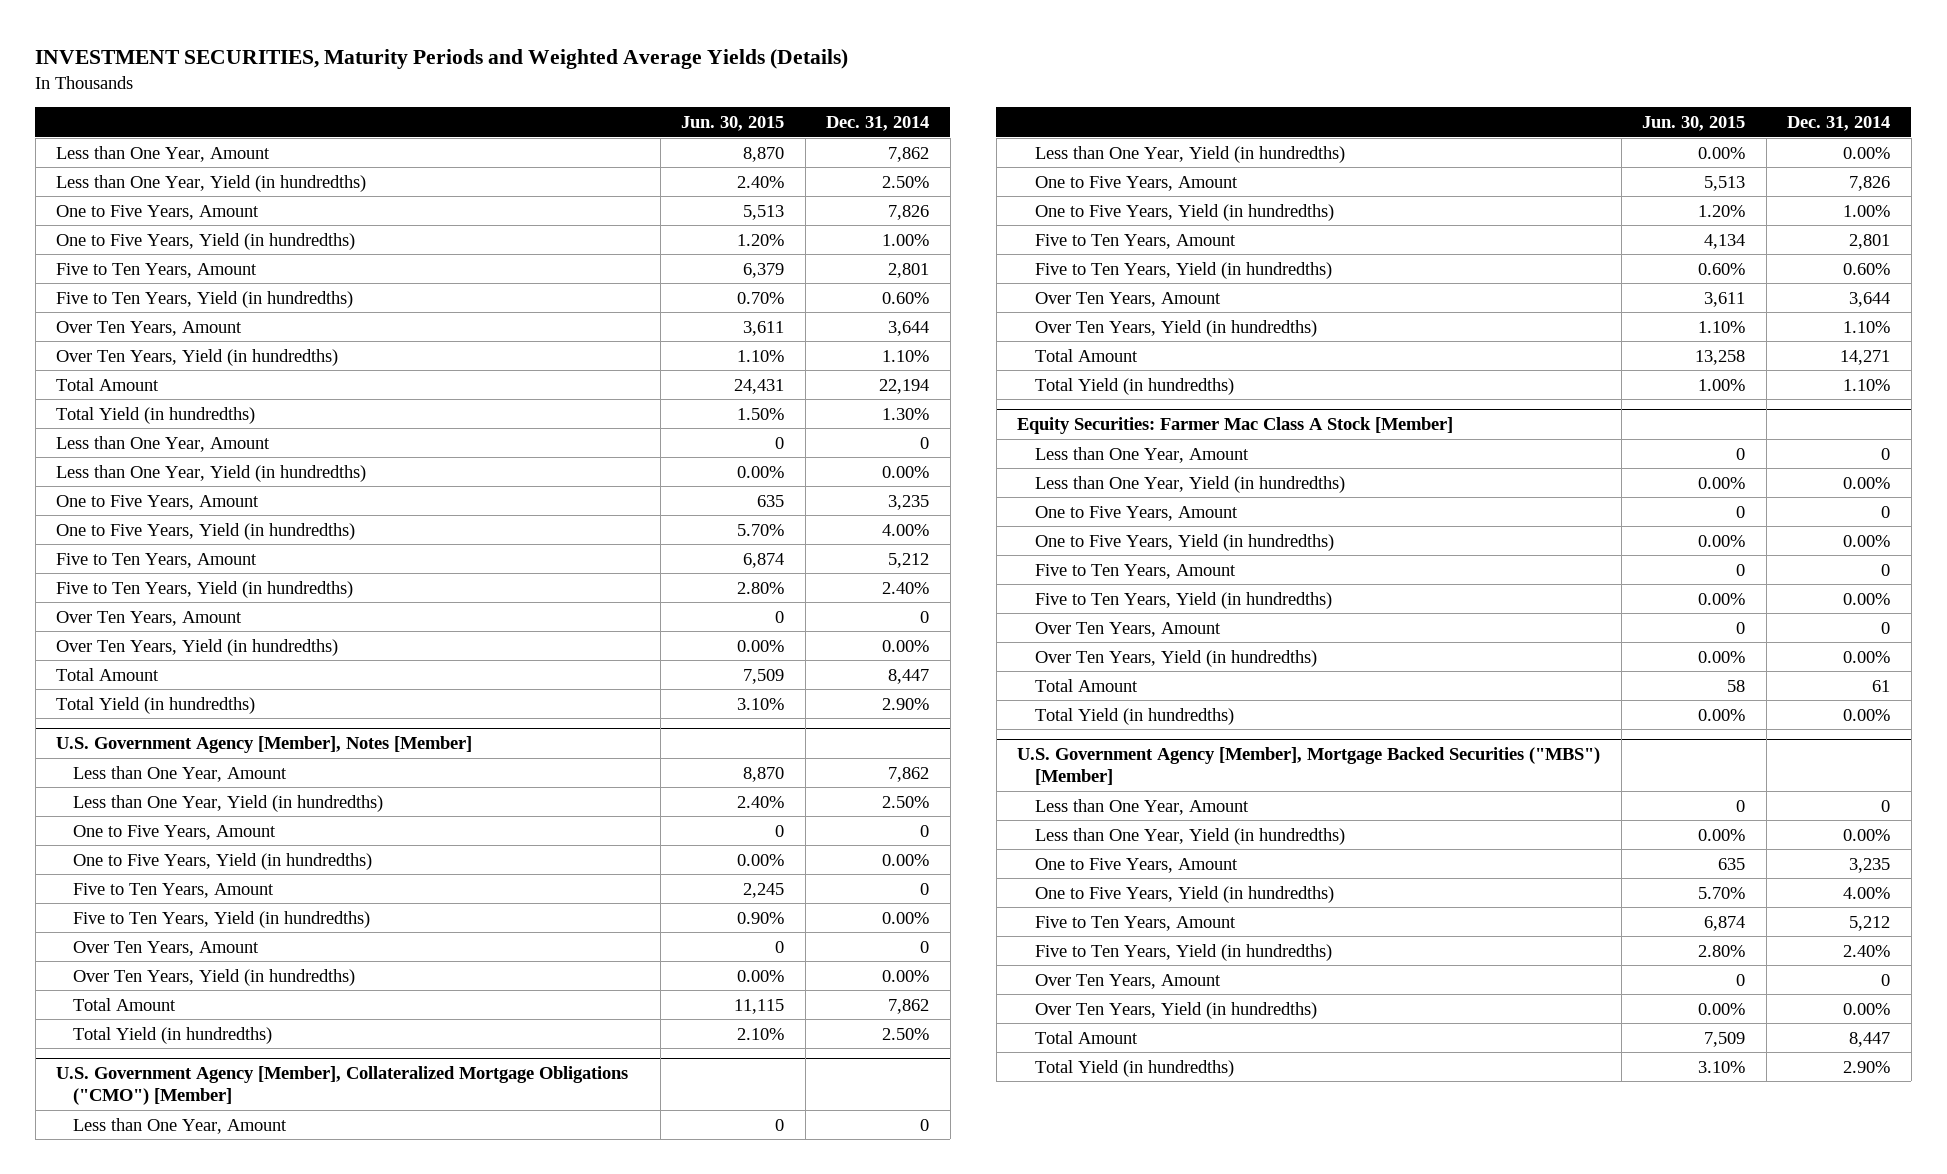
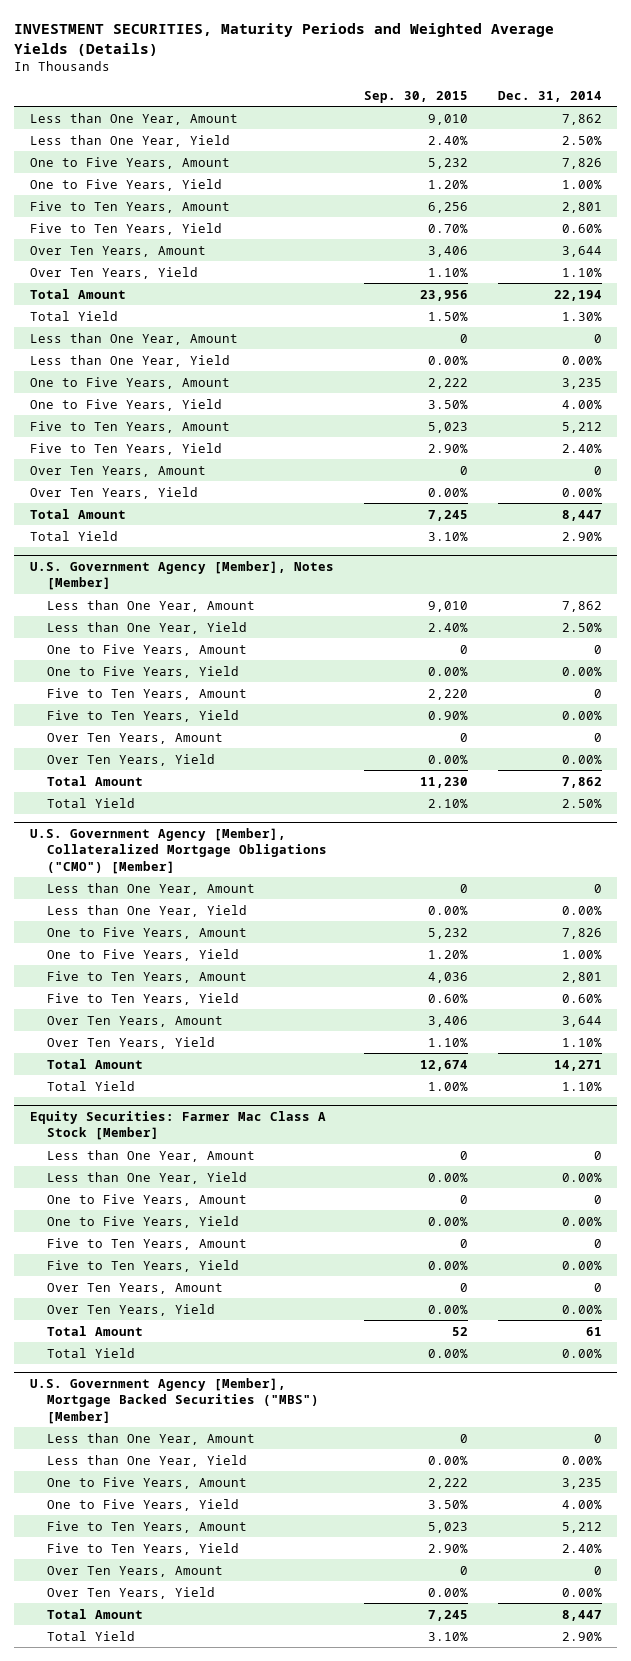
- | Jun. 30, 2015 | Dec. 31, 2014
+ | Sep. 30, 2015 | Dec. 31, 2014
- Less than One Year, Yield (in hundredths) | 2.40% | 2.50%
+ Less than One Year, Yield | 2.40% | 2.50%
- One to Five Years, Yield (in hundredths) | 1.20% | 1.00%
+ One to Five Years, Yield | 1.20% | 1.00%
- Five to Ten Years, Yield (in hundredths) | 0.70% | 0.60%
+ Five to Ten Years, Yield | 0.70% | 0.60%
- Over Ten Years, Yield (in hundredths) | 1.10% | 1.10%
+ Over Ten Years, Yield | 1.10% | 1.10%
- Total Yield (in hundredths) | 1.50% | 1.30%
+ Total Yield | 1.50% | 1.30%
- Less than One Year, Yield (in hundredths) | 0.00% | 0.00%
+ Less than One Year, Yield | 0.00% | 0.00%
- One to Five Years, Yield (in hundredths) | 5.70% | 4.00%
+ One to Five Years, Yield | 3.50% | 4.00%
- Five to Ten Years, Yield (in hundredths) | 2.80% | 2.40%
+ Five to Ten Years, Yield | 2.90% | 2.40%
- Over Ten Years, Yield (in hundredths) | 0.00% | 0.00%
+ Over Ten Years, Yield | 0.00% | 0.00%
- Total Yield (in hundredths) | 3.10% | 2.90%
+ Total Yield | 3.10% | 2.90%
@ U.S. Government Agency [Member], Notes [Member]
- Less than One Year, Yield (in hundredths) | 2.40% | 2.50%
+ Less than One Year, Yield | 2.40% | 2.50%
- One to Five Years, Yield (in hundredths) | 0.00% | 0.00%
+ One to Five Years, Yield | 0.00% | 0.00%
- Five to Ten Years, Yield (in hundredths) | 0.90% | 0.00%
+ Five to Ten Years, Yield | 0.90% | 0.00%
- Over Ten Years, Yield (in hundredths) | 0.00% | 0.00%
+ Over Ten Years, Yield | 0.00% | 0.00%
- Total Yield (in hundredths) | 2.10% | 2.50%
+ Total Yield | 2.10% | 2.50%
@ U.S. Government Agency [Member], Collateralized Mortgage Obligations ("CMO") [Member]
- Less than One Year, Yield (in hundredths) | 0.00% | 0.00%
+ Less than One Year, Yield | 0.00% | 0.00%
- One to Five Years, Yield (in hundredths) | 1.20% | 1.00%
+ One to Five Years, Yield | 1.20% | 1.00%
- Five to Ten Years, Yield (in hundredths) | 0.60% | 0.60%
+ Five to Ten Years, Yield | 0.60% | 0.60%
- Over Ten Years, Yield (in hundredths) | 1.10% | 1.10%
+ Over Ten Years, Yield | 1.10% | 1.10%
- Total Yield (in hundredths) | 1.00% | 1.10%
+ Total Yield | 1.00% | 1.10%
@ Equity Securities: Farmer Mac Class A Stock [Member]
- Less than One Year, Yield (in hundredths) | 0.00% | 0.00%
+ Less than One Year, Yield | 0.00% | 0.00%
- One to Five Years, Yield (in hundredths) | 0.00% | 0.00%
+ One to Five Years, Yield | 0.00% | 0.00%
- Five to Ten Years, Yield (in hundredths) | 0.00% | 0.00%
+ Five to Ten Years, Yield | 0.00% | 0.00%
- Over Ten Years, Yield (in hundredths) | 0.00% | 0.00%
+ Over Ten Years, Yield | 0.00% | 0.00%
- Total Yield (in hundredths) | 0.00% | 0.00%
+ Total Yield | 0.00% | 0.00%
@ U.S. Government Agency [Member], Mortgage Backed Securities ("MBS") [Member]
- Less than One Year, Yield (in hundredths) | 0.00% | 0.00%
+ Less than One Year, Yield | 0.00% | 0.00%
- One to Five Years, Yield (in hundredths) | 5.70% | 4.00%
+ One to Five Years, Yield | 3.50% | 4.00%
- Five to Ten Years, Yield (in hundredths) | 2.80% | 2.40%
+ Five to Ten Years, Yield | 2.90% | 2.40%
- Over Ten Years, Yield (in hundredths) | 0.00% | 0.00%
+ Over Ten Years, Yield | 0.00% | 0.00%
- Total Yield (in hundredths) | 3.10% | 2.90%
+ Total Yield | 3.10% | 2.90%

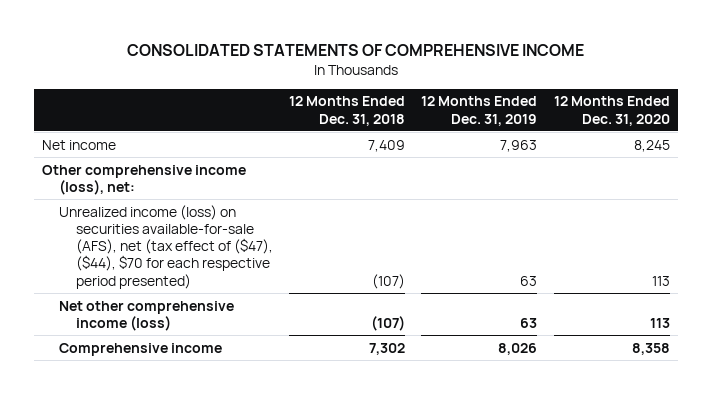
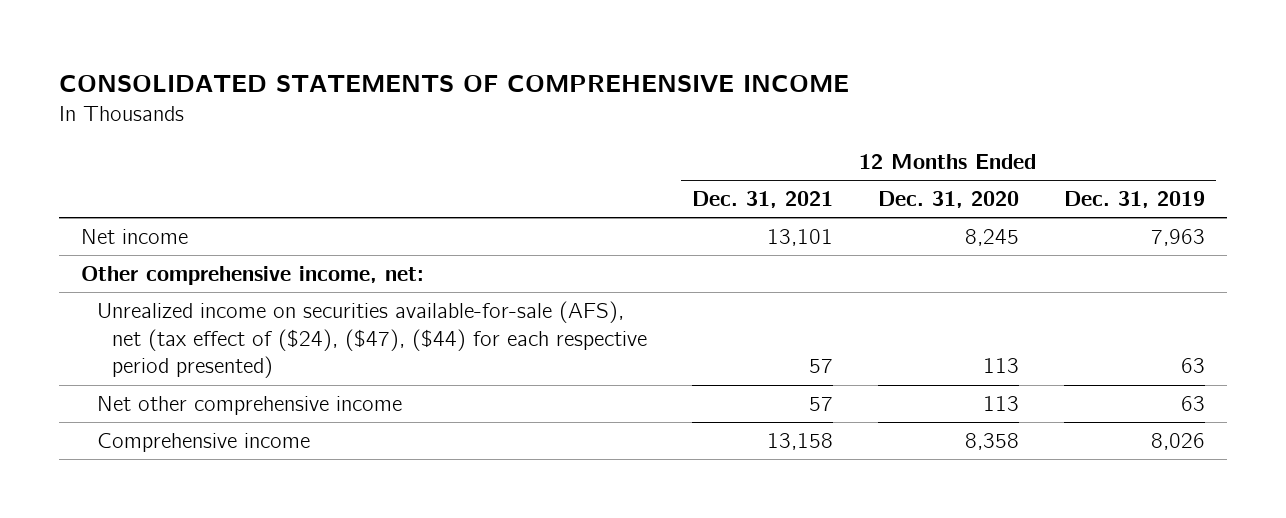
- | 12 Months Ended Dec. 31, 2018 | 12 Months Ended Dec. 31, 2019 | 12 Months Ended Dec. 31, 2020
+ | 12 Months Ended Dec. 31, 2021 | 12 Months Ended Dec. 31, 2020 | 12 Months Ended Dec. 31, 2019
- Other comprehensive income (loss), net:
- Unrealized income (loss) on securities available-for-sale (AFS), net (tax effect of ($47), ($44), $70 for each respective period presented) | (107) | 63 | 113
- Net other comprehensive income (loss) | (107) | 63 | 113
+ Other comprehensive income, net:
+ Unrealized income on securities available-for-sale (AFS), net (tax effect of ($24), ($47), ($44) for each respective period presented) | 57 | 113 | 63
+ Net other comprehensive income | 57 | 113 | 63

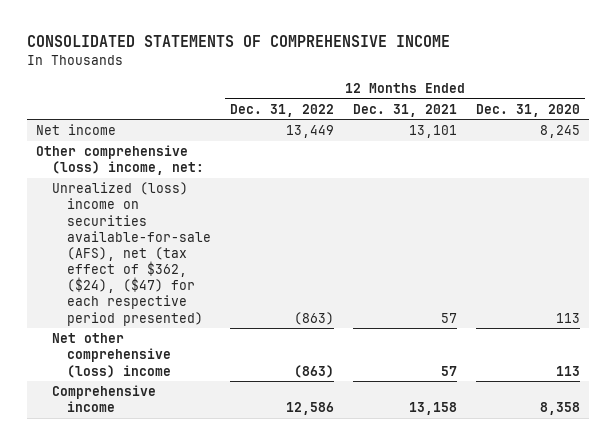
- | 12 Months Ended Dec. 31, 2021 | 12 Months Ended Dec. 31, 2020 | 12 Months Ended Dec. 31, 2019
+ | 12 Months Ended Dec. 31, 2022 | 12 Months Ended Dec. 31, 2021 | 12 Months Ended Dec. 31, 2020
- Other comprehensive income, net:
- Unrealized income on securities available-for-sale (AFS), net (tax effect of ($24), ($47), ($44) for each respective period presented) | 57 | 113 | 63
- Net other comprehensive income | 57 | 113 | 63
+ Other comprehensive (loss) income, net:
+ Unrealized (loss) income on securities available-for-sale (AFS), net (tax effect of $362, ($24), ($47) for each respective period presented) | (863) | 57 | 113
+ Net other comprehensive (loss) income | (863) | 57 | 113

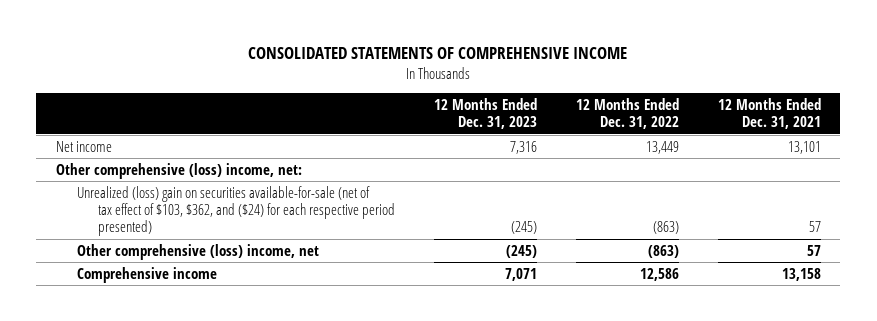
- | 12 Months Ended Dec. 31, 2022 | 12 Months Ended Dec. 31, 2021 | 12 Months Ended Dec. 31, 2020
+ | 12 Months Ended Dec. 31, 2023 | 12 Months Ended Dec. 31, 2022 | 12 Months Ended Dec. 31, 2021
- Unrealized (loss) income on securities available-for-sale (AFS), net (tax effect of $362, ($24), ($47) for each respective period presented) | (863) | 57 | 113
- Net other comprehensive (loss) income | (863) | 57 | 113
+ Unrealized (loss) gain on securities available-for-sale (net of tax effect of $103, $362, and ($24) for each respective period presented) | (245) | (863) | 57
+ Other comprehensive (loss) income, net | (245) | (863) | 57

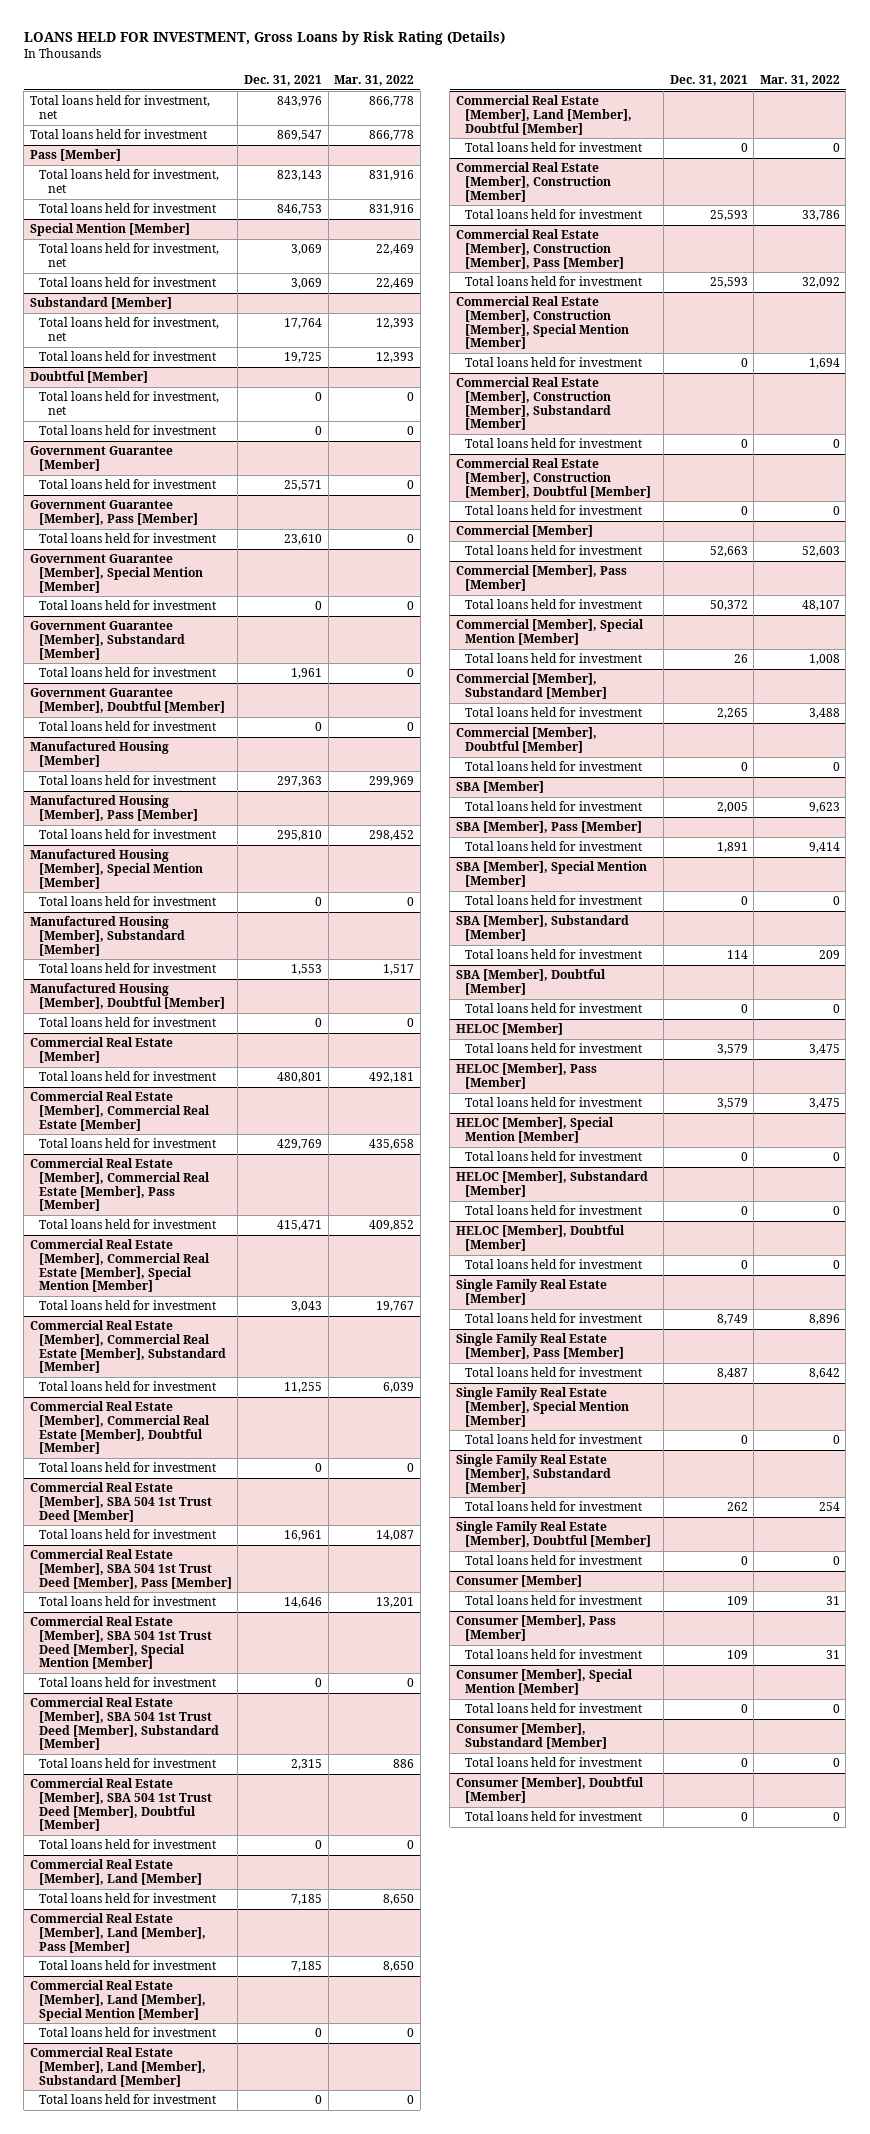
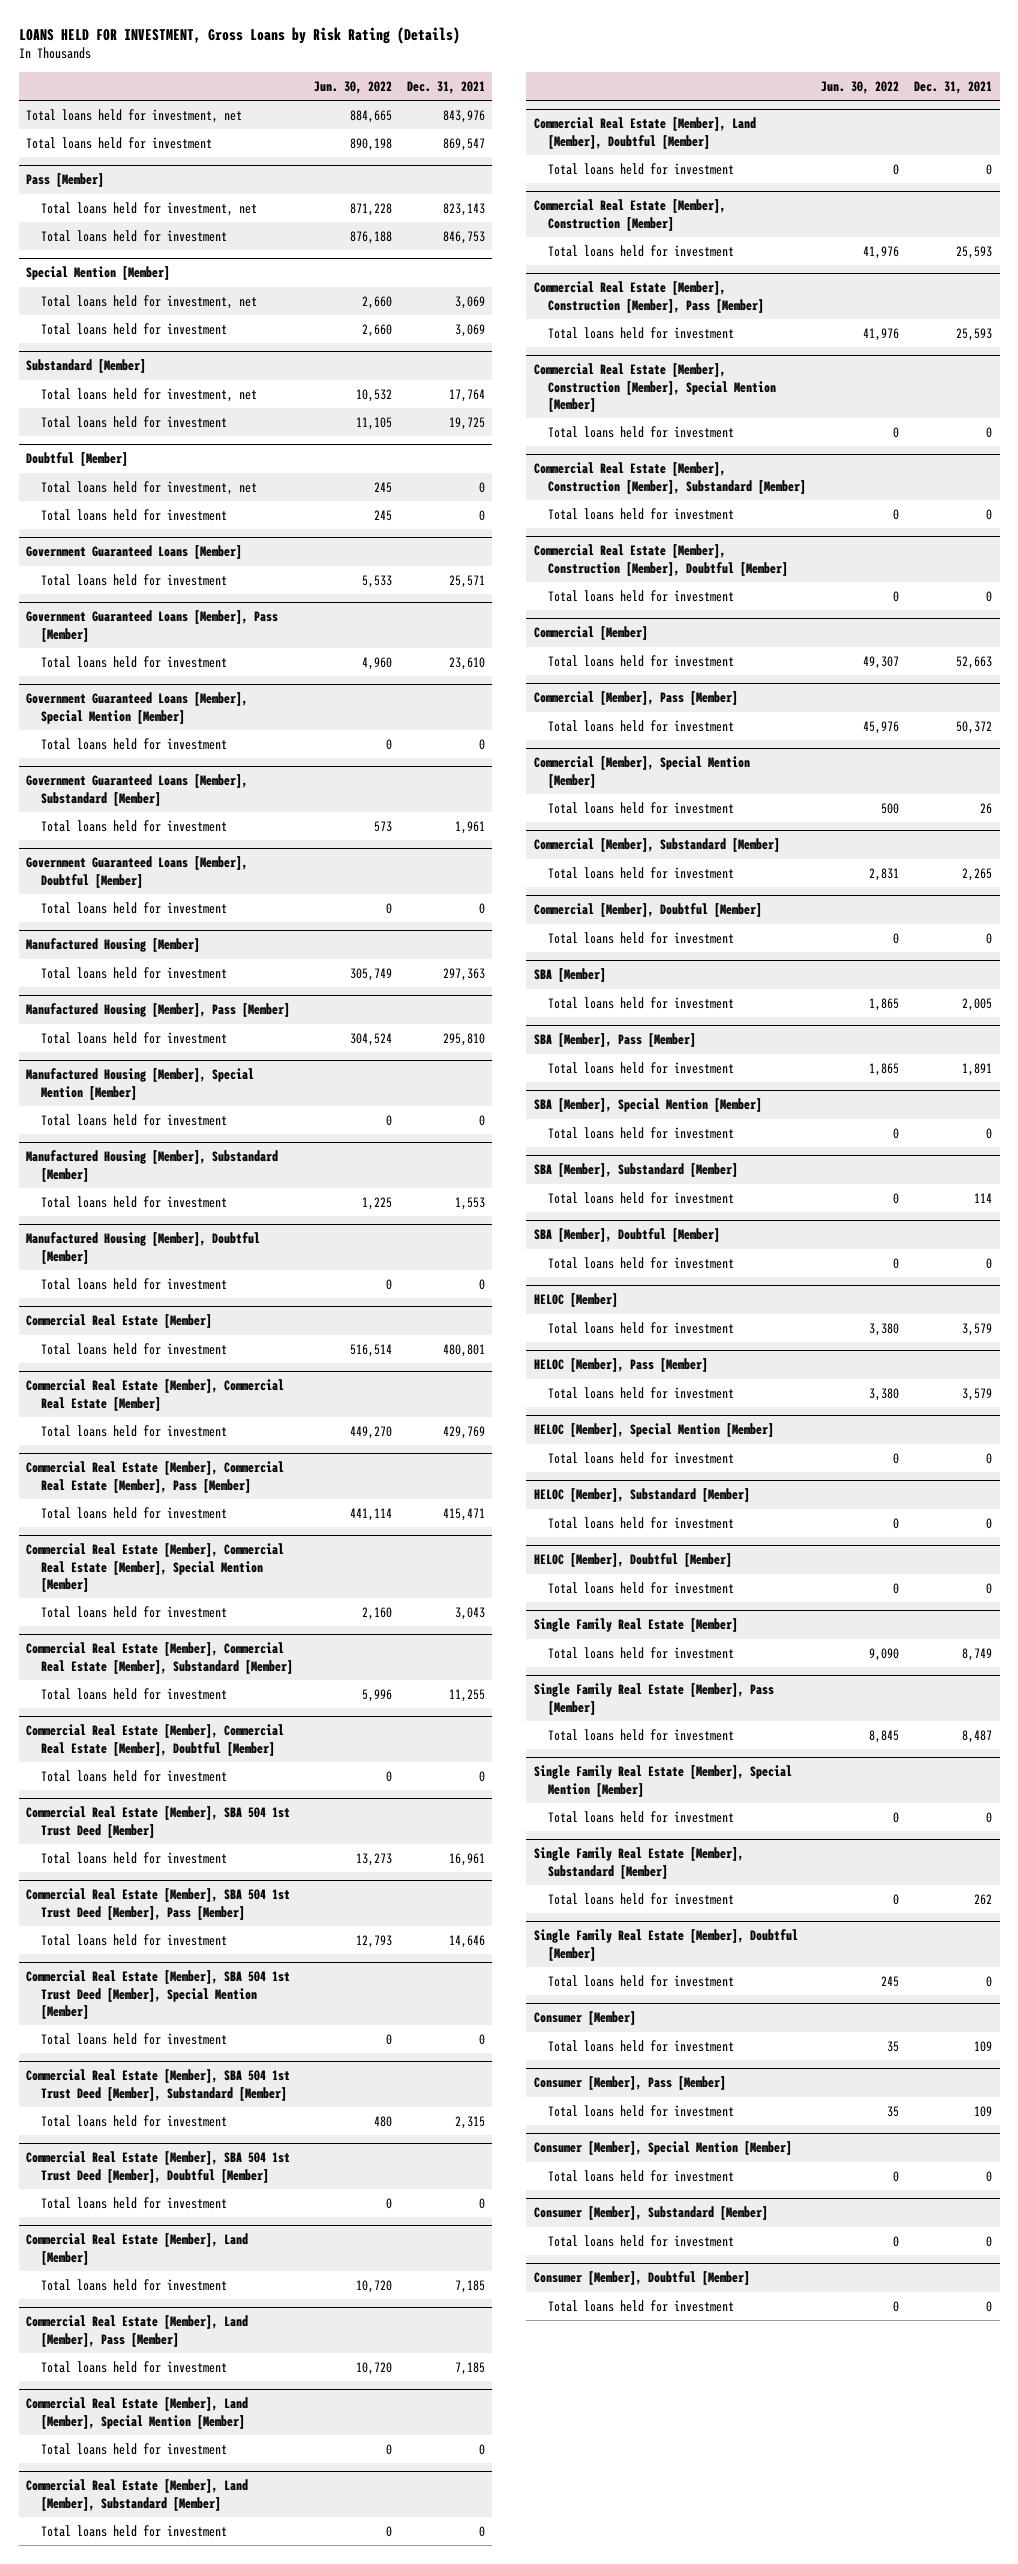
- | Dec. 31, 2021 | Mar. 31, 2022
+ | Jun. 30, 2022 | Dec. 31, 2021
- Government Guarantee [Member]
+ Government Guaranteed Loans [Member]
- Government Guarantee [Member], Pass [Member]
+ Government Guaranteed Loans [Member], Pass [Member]
- Government Guarantee [Member], Special Mention [Member]
+ Government Guaranteed Loans [Member], Special Mention [Member]
- Government Guarantee [Member], Substandard [Member]
+ Government Guaranteed Loans [Member], Substandard [Member]
- Government Guarantee [Member], Doubtful [Member]
+ Government Guaranteed Loans [Member], Doubtful [Member]

